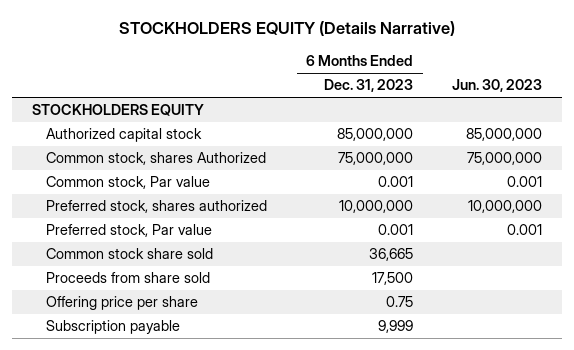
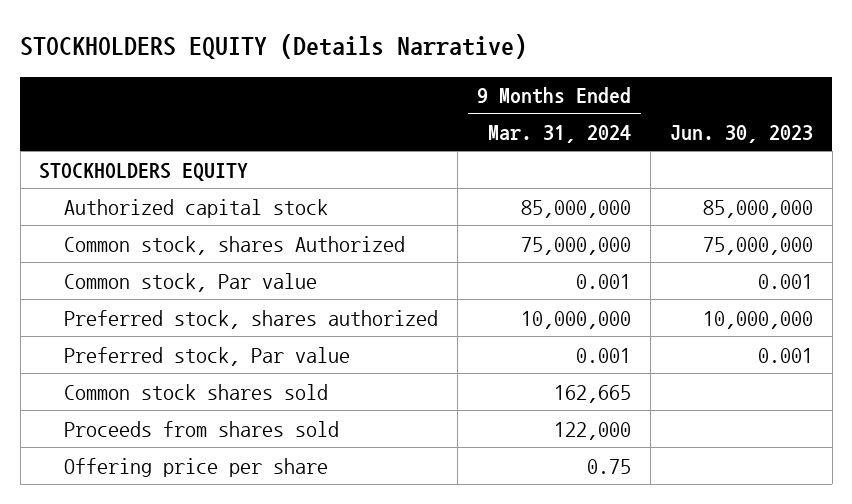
- | 6 Months Ended Dec. 31, 2023 | Jun. 30, 2023
+ | 9 Months Ended Mar. 31, 2024 | Jun. 30, 2023
- Common stock share sold | 36,665 |
- Proceeds from share sold | 17,500 |
+ Common stock shares sold | 162,665 |
+ Proceeds from shares sold | 122,000 |
- Subscription payable | 9,999 |

